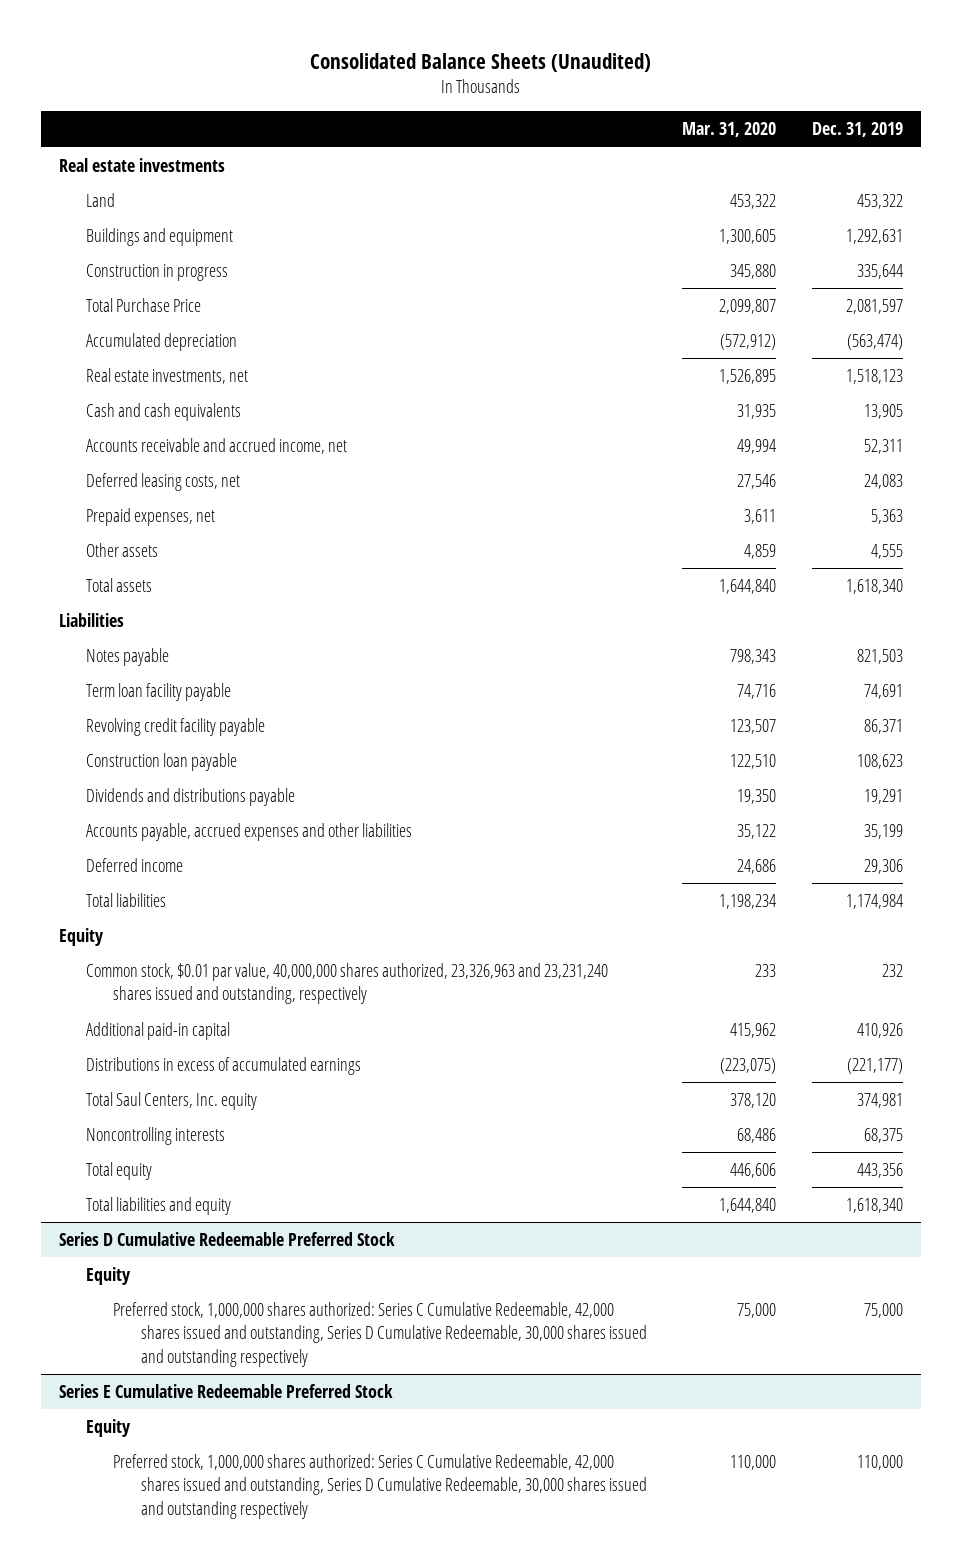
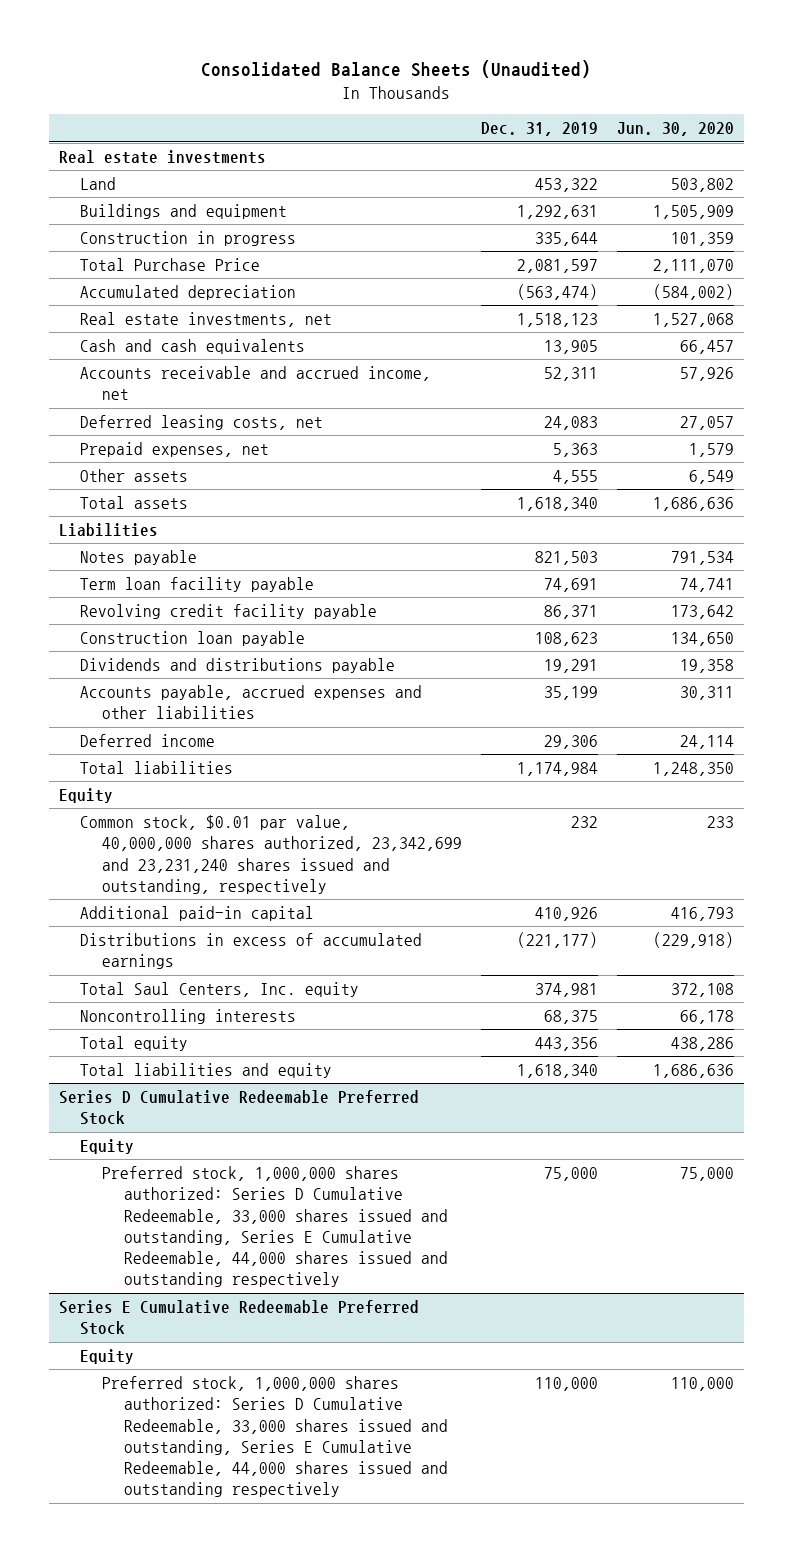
- | Mar. 31, 2020 | Dec. 31, 2019
+ | Dec. 31, 2019 | Jun. 30, 2020
- Common stock, $0.01 par value, 40,000,000 shares authorized, 23,326,963 and 23,231,240 shares issued and outstanding, respectively | 233 | 232
+ Common stock, $0.01 par value, 40,000,000 shares authorized, 23,342,699 and 23,231,240 shares issued and outstanding, respectively | 232 | 233
@ Series D Cumulative Redeemable Preferred Stock
- Preferred stock, 1,000,000 shares authorized: Series C Cumulative Redeemable, 42,000 shares issued and outstanding, Series D Cumulative Redeemable, 30,000 shares issued and outstanding respectively | 75,000 | 75,000
+ Preferred stock, 1,000,000 shares authorized: Series D Cumulative Redeemable, 33,000 shares issued and outstanding, Series E Cumulative Redeemable, 44,000 shares issued and outstanding respectively | 75,000 | 75,000
@ Series E Cumulative Redeemable Preferred Stock
- Preferred stock, 1,000,000 shares authorized: Series C Cumulative Redeemable, 42,000 shares issued and outstanding, Series D Cumulative Redeemable, 30,000 shares issued and outstanding respectively | 110,000 | 110,000
+ Preferred stock, 1,000,000 shares authorized: Series D Cumulative Redeemable, 33,000 shares issued and outstanding, Series E Cumulative Redeemable, 44,000 shares issued and outstanding respectively | 110,000 | 110,000

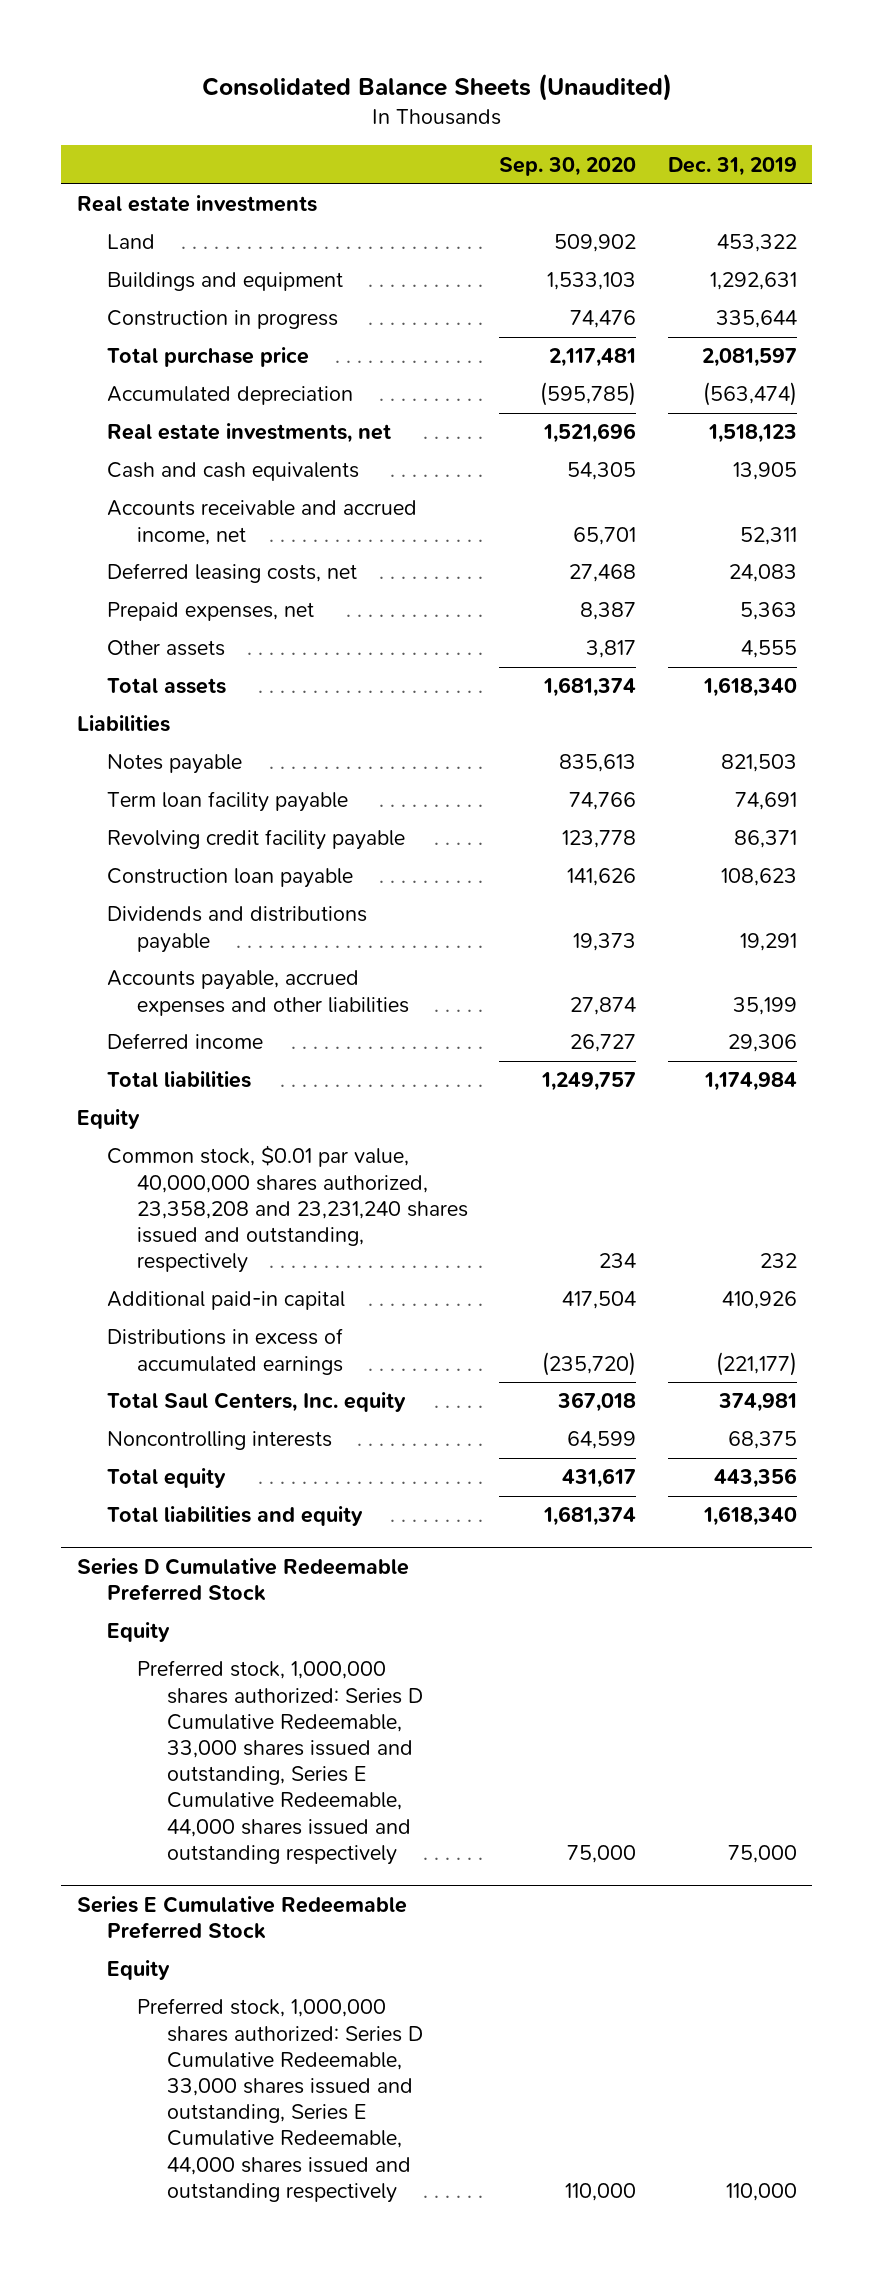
- | Dec. 31, 2019 | Jun. 30, 2020
+ | Sep. 30, 2020 | Dec. 31, 2019
- Total Purchase Price | 2,081,597 | 2,111,070
+ Total purchase price | 2,117,481 | 2,081,597
- Common stock, $0.01 par value, 40,000,000 shares authorized, 23,342,699 and 23,231,240 shares issued and outstanding, respectively | 232 | 233
+ Common stock, $0.01 par value, 40,000,000 shares authorized, 23,358,208 and 23,231,240 shares issued and outstanding, respectively | 234 | 232

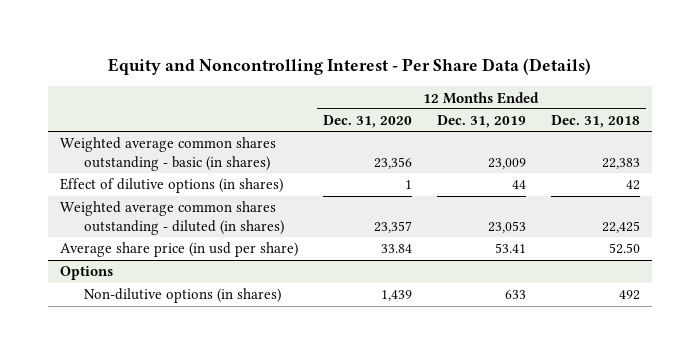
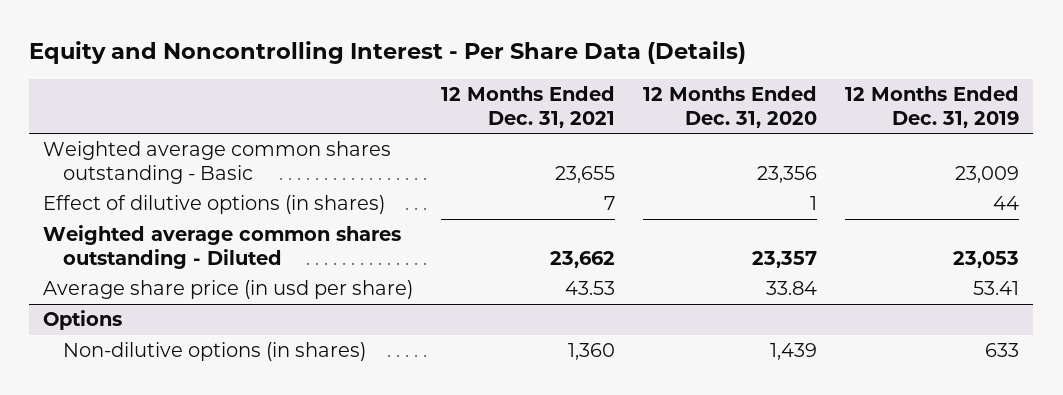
- | 12 Months Ended Dec. 31, 2020 | 12 Months Ended Dec. 31, 2019 | 12 Months Ended Dec. 31, 2018
+ | 12 Months Ended Dec. 31, 2021 | 12 Months Ended Dec. 31, 2020 | 12 Months Ended Dec. 31, 2019
- Weighted average common shares outstanding - basic (in shares) | 23,356 | 23,009 | 22,383
+ Weighted average common shares outstanding - Basic | 23,655 | 23,356 | 23,009
- Weighted average common shares outstanding - diluted (in shares) | 23,357 | 23,053 | 22,425
+ Weighted average common shares outstanding - Diluted | 23,662 | 23,357 | 23,053

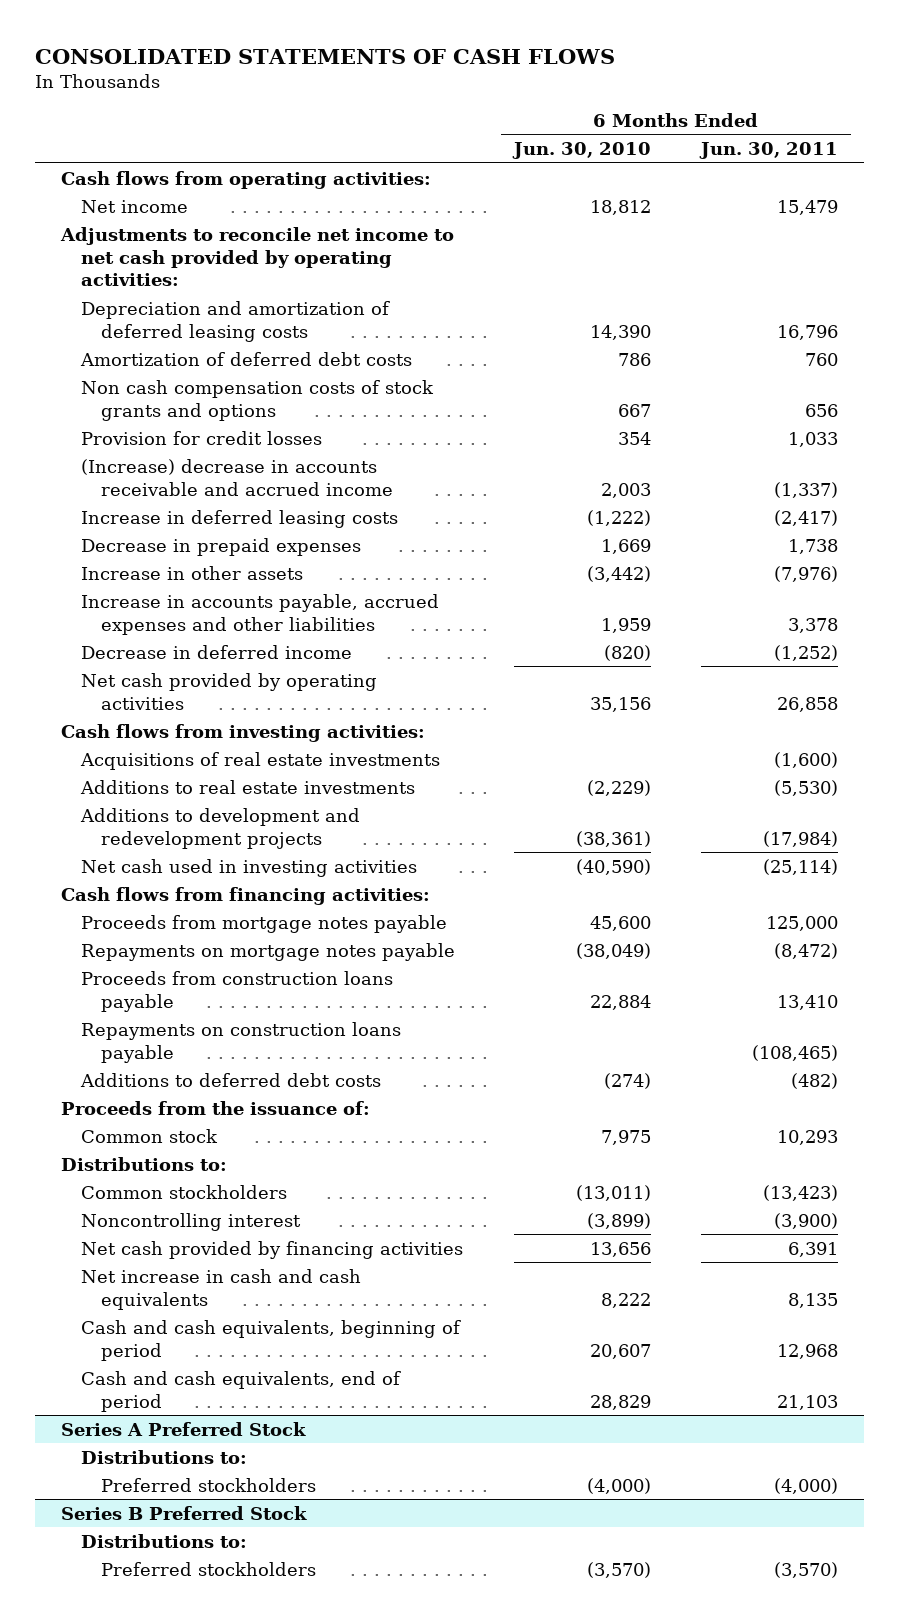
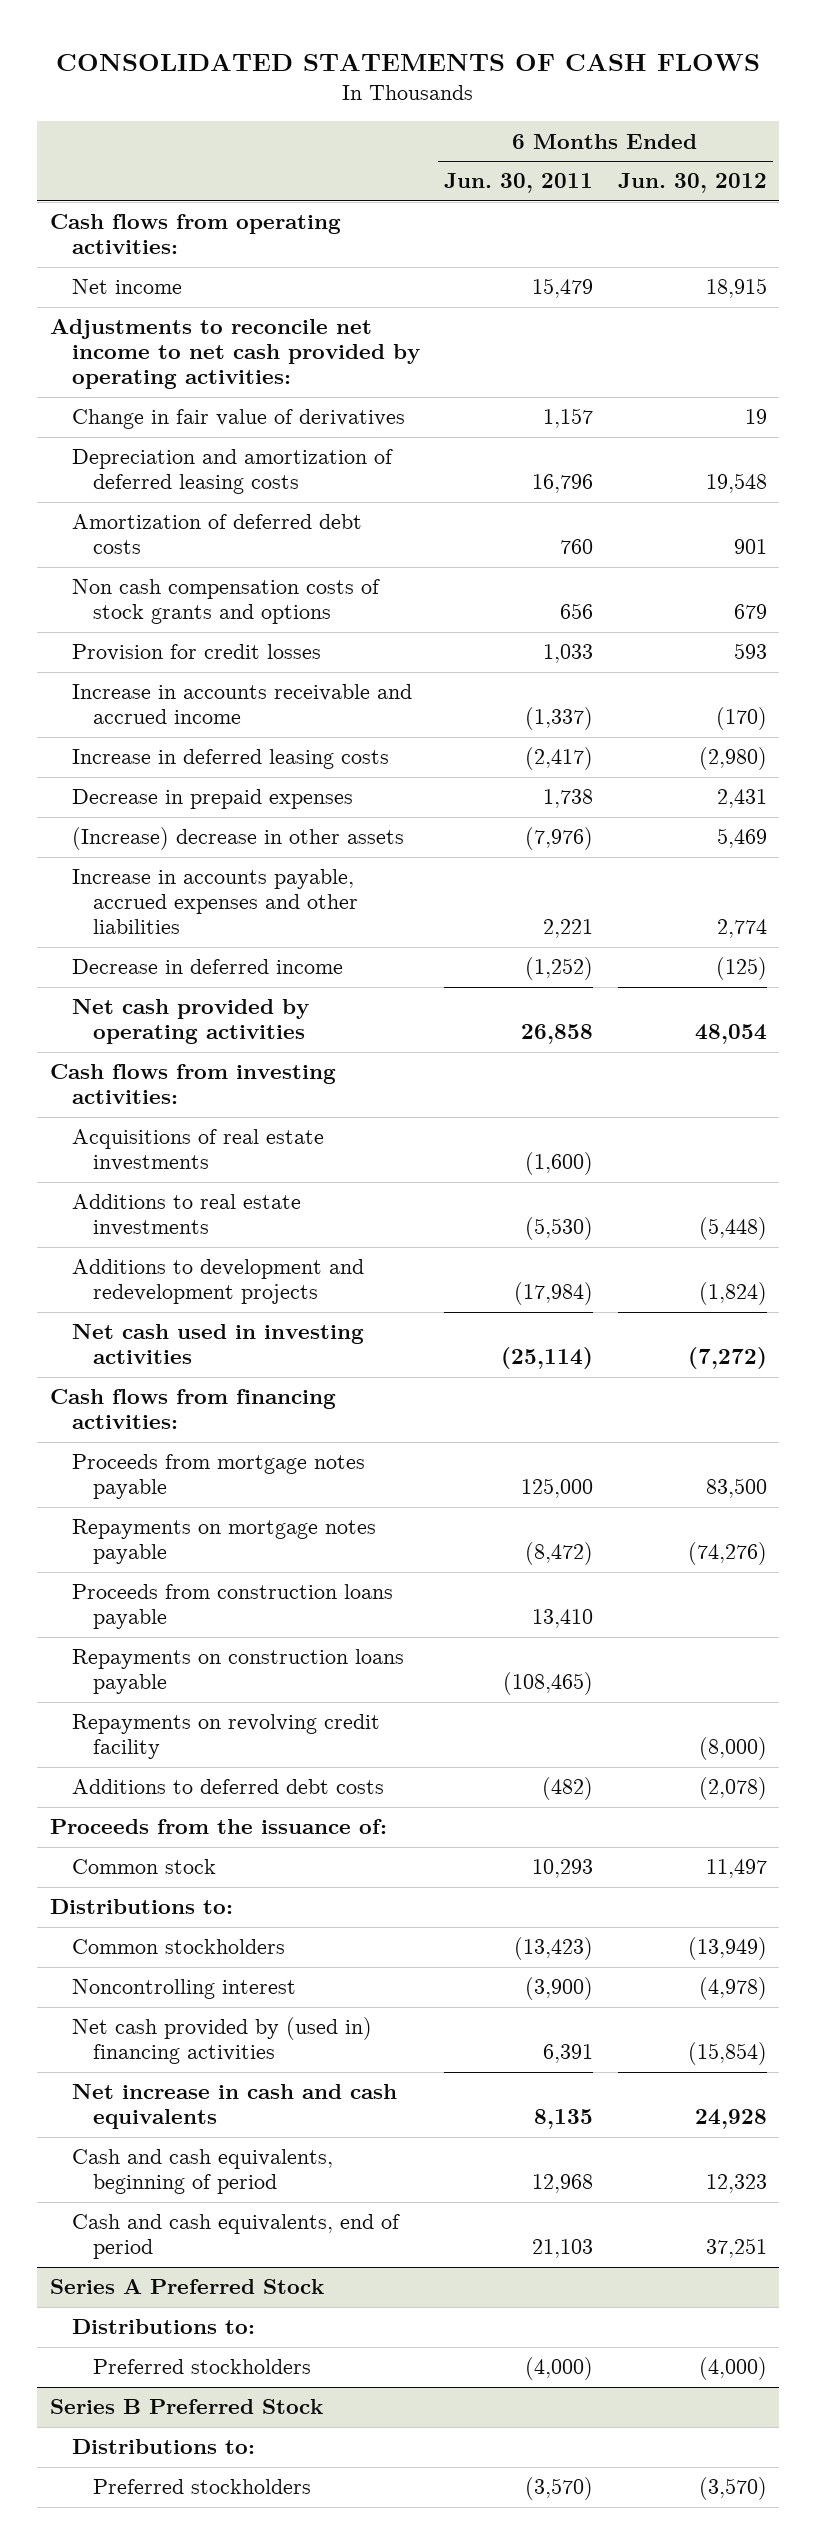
- | 6 Months Ended Jun. 30, 2010 | 6 Months Ended Jun. 30, 2011
+ | 6 Months Ended Jun. 30, 2011 | 6 Months Ended Jun. 30, 2012
+ Change in fair value of derivatives | 1,157 | 19
- (Increase) decrease in accounts receivable and accrued income | 2,003 | (1,337)
+ Increase in accounts receivable and accrued income | (1,337) | (170)
- Increase in other assets | (3,442) | (7,976)
- Increase in accounts payable, accrued expenses and other liabilities | 1,959 | 3,378
+ (Increase) decrease in other assets | (7,976) | 5,469
+ Increase in accounts payable, accrued expenses and other liabilities | 2,221 | 2,774
+ Repayments on revolving credit facility | | (8,000)
- Net cash provided by financing activities | 13,656 | 6,391
+ Net cash provided by (used in) financing activities | 6,391 | (15,854)

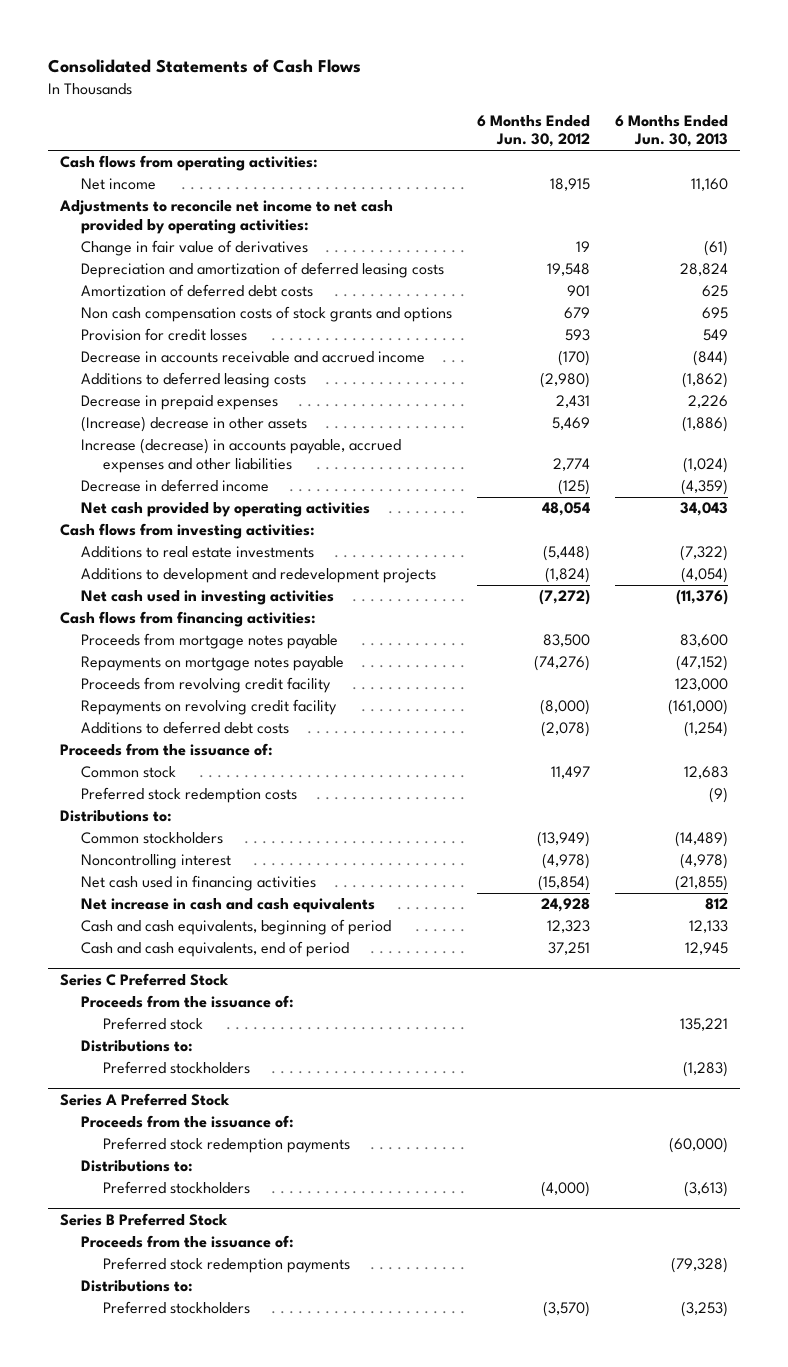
- CONSOLIDATED STATEMENTS OF CASH FLOWS
+ Consolidated Statements of Cash Flows
- | 6 Months Ended Jun. 30, 2011 | 6 Months Ended Jun. 30, 2012
+ | 6 Months Ended Jun. 30, 2012 | 6 Months Ended Jun. 30, 2013
- Increase in accounts receivable and accrued income | (1,337) | (170)
- Increase in deferred leasing costs | (2,417) | (2,980)
+ Decrease in accounts receivable and accrued income | (170) | (844)
+ Additions to deferred leasing costs | (2,980) | (1,862)
- Increase in accounts payable, accrued expenses and other liabilities | 2,221 | 2,774
+ Increase (decrease) in accounts payable, accrued expenses and other liabilities | 2,774 | (1,024)
- Acquisitions of real estate investments | (1,600) |
- Proceeds from construction loans payable | 13,410 |
- Repayments on construction loans payable | (108,465) |
+ Proceeds from revolving credit facility | | 123,000
+ Preferred stock redemption costs | | (9)
- Net cash provided by (used in) financing activities | 6,391 | (15,854)
+ Net cash used in financing activities | (15,854) | (21,855)
+ Series C Preferred Stock
+ Proceeds from the issuance of:
+ Preferred stock | | 135,221
+ Distributions to:
+ Preferred stockholders | | (1,283)
@ Series A Preferred Stock
+ Proceeds from the issuance of:
+ Preferred stock redemption payments | | (60,000)
@ Series B Preferred Stock
+ Proceeds from the issuance of:
+ Preferred stock redemption payments | | (79,328)

